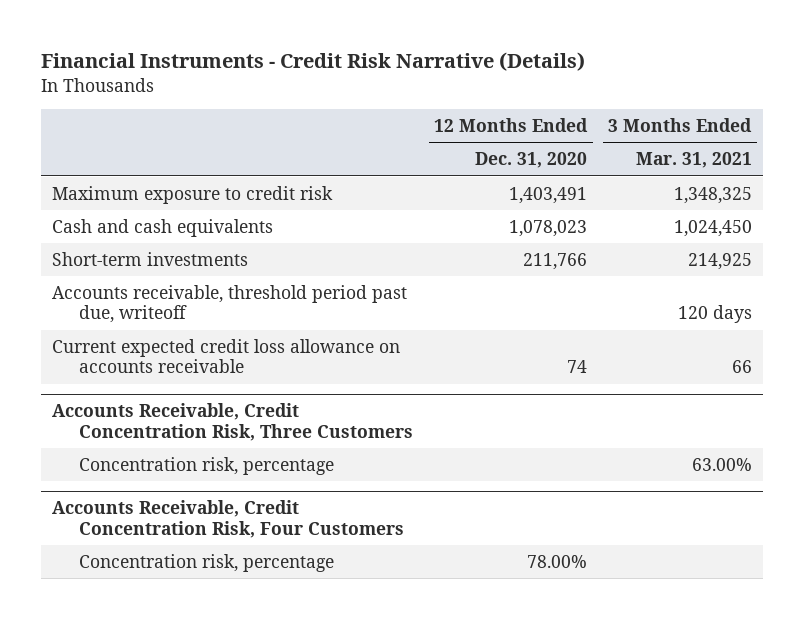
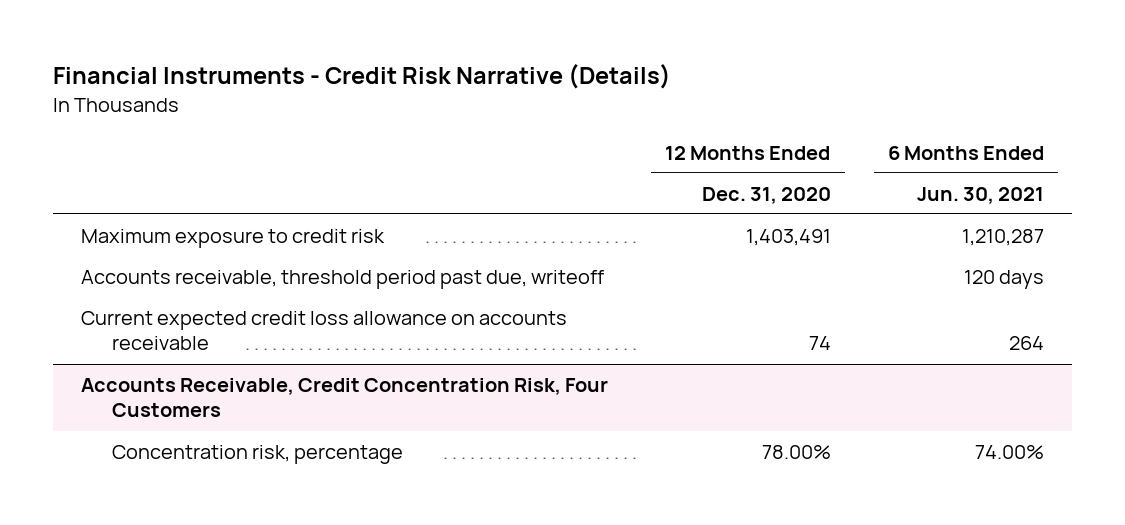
- | 12 Months Ended Dec. 31, 2020 | 3 Months Ended Mar. 31, 2021
+ | 12 Months Ended Dec. 31, 2020 | 6 Months Ended Jun. 30, 2021
- Cash and cash equivalents | 1,078,023 | 1,024,450
- Short-term investments | 211,766 | 214,925
- Accounts Receivable, Credit Concentration Risk, Three Customers
- Concentration risk, percentage | | 63.00%

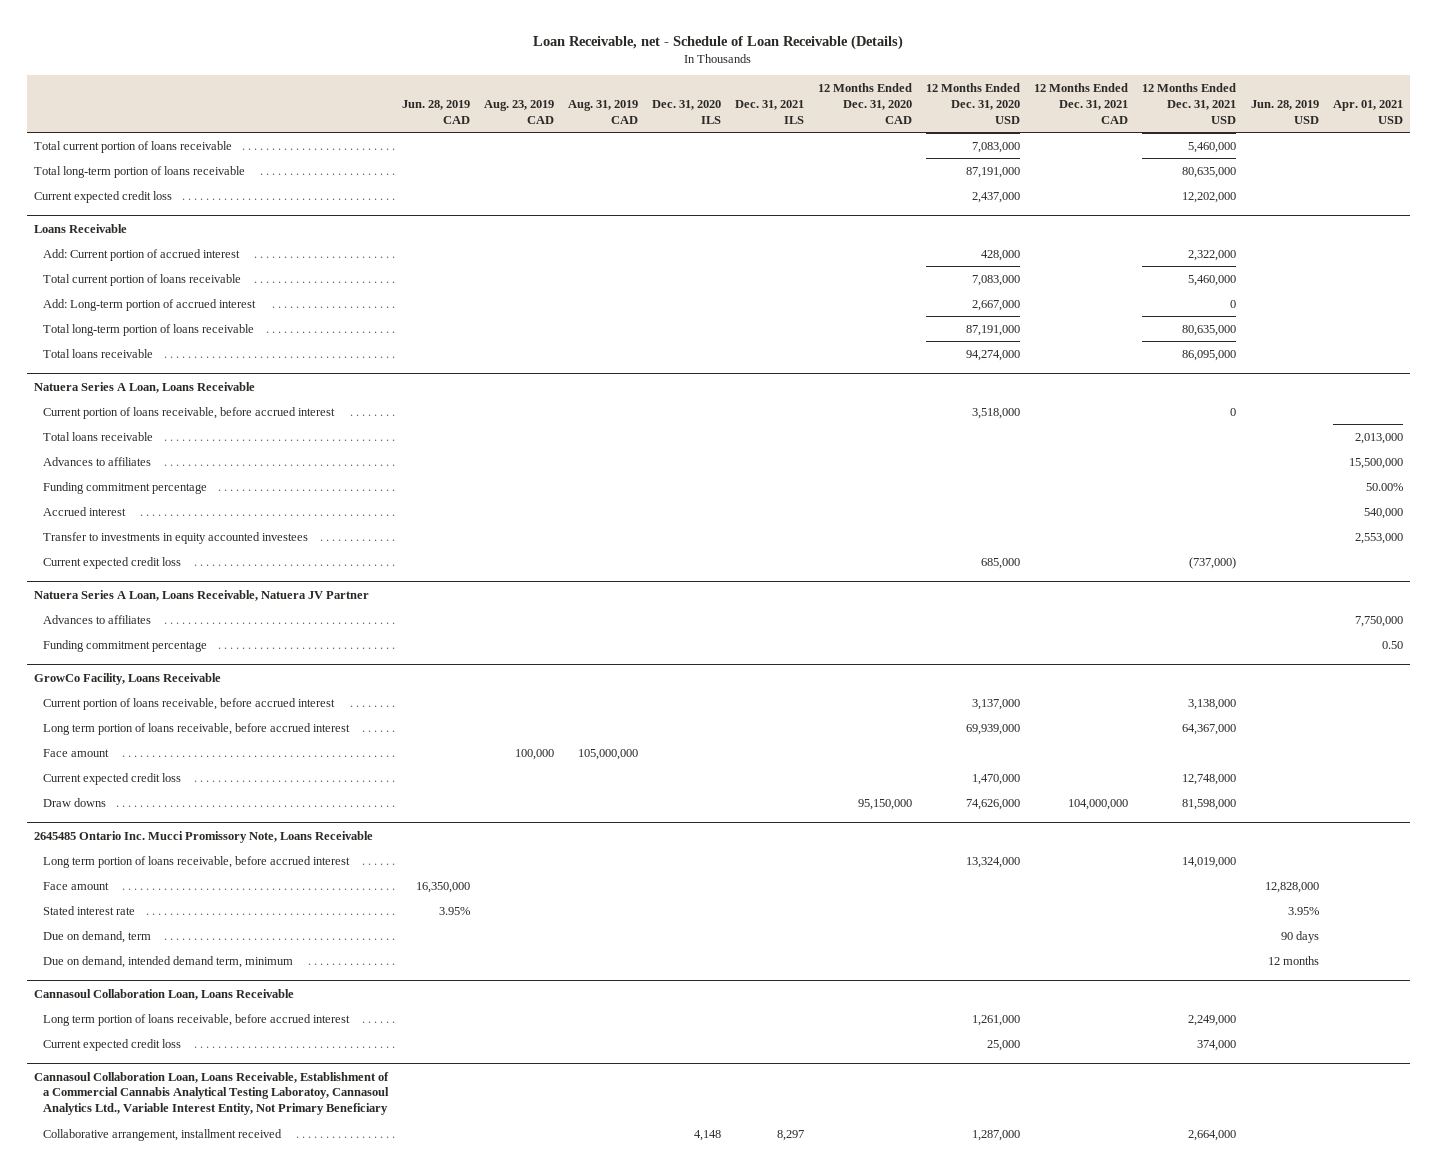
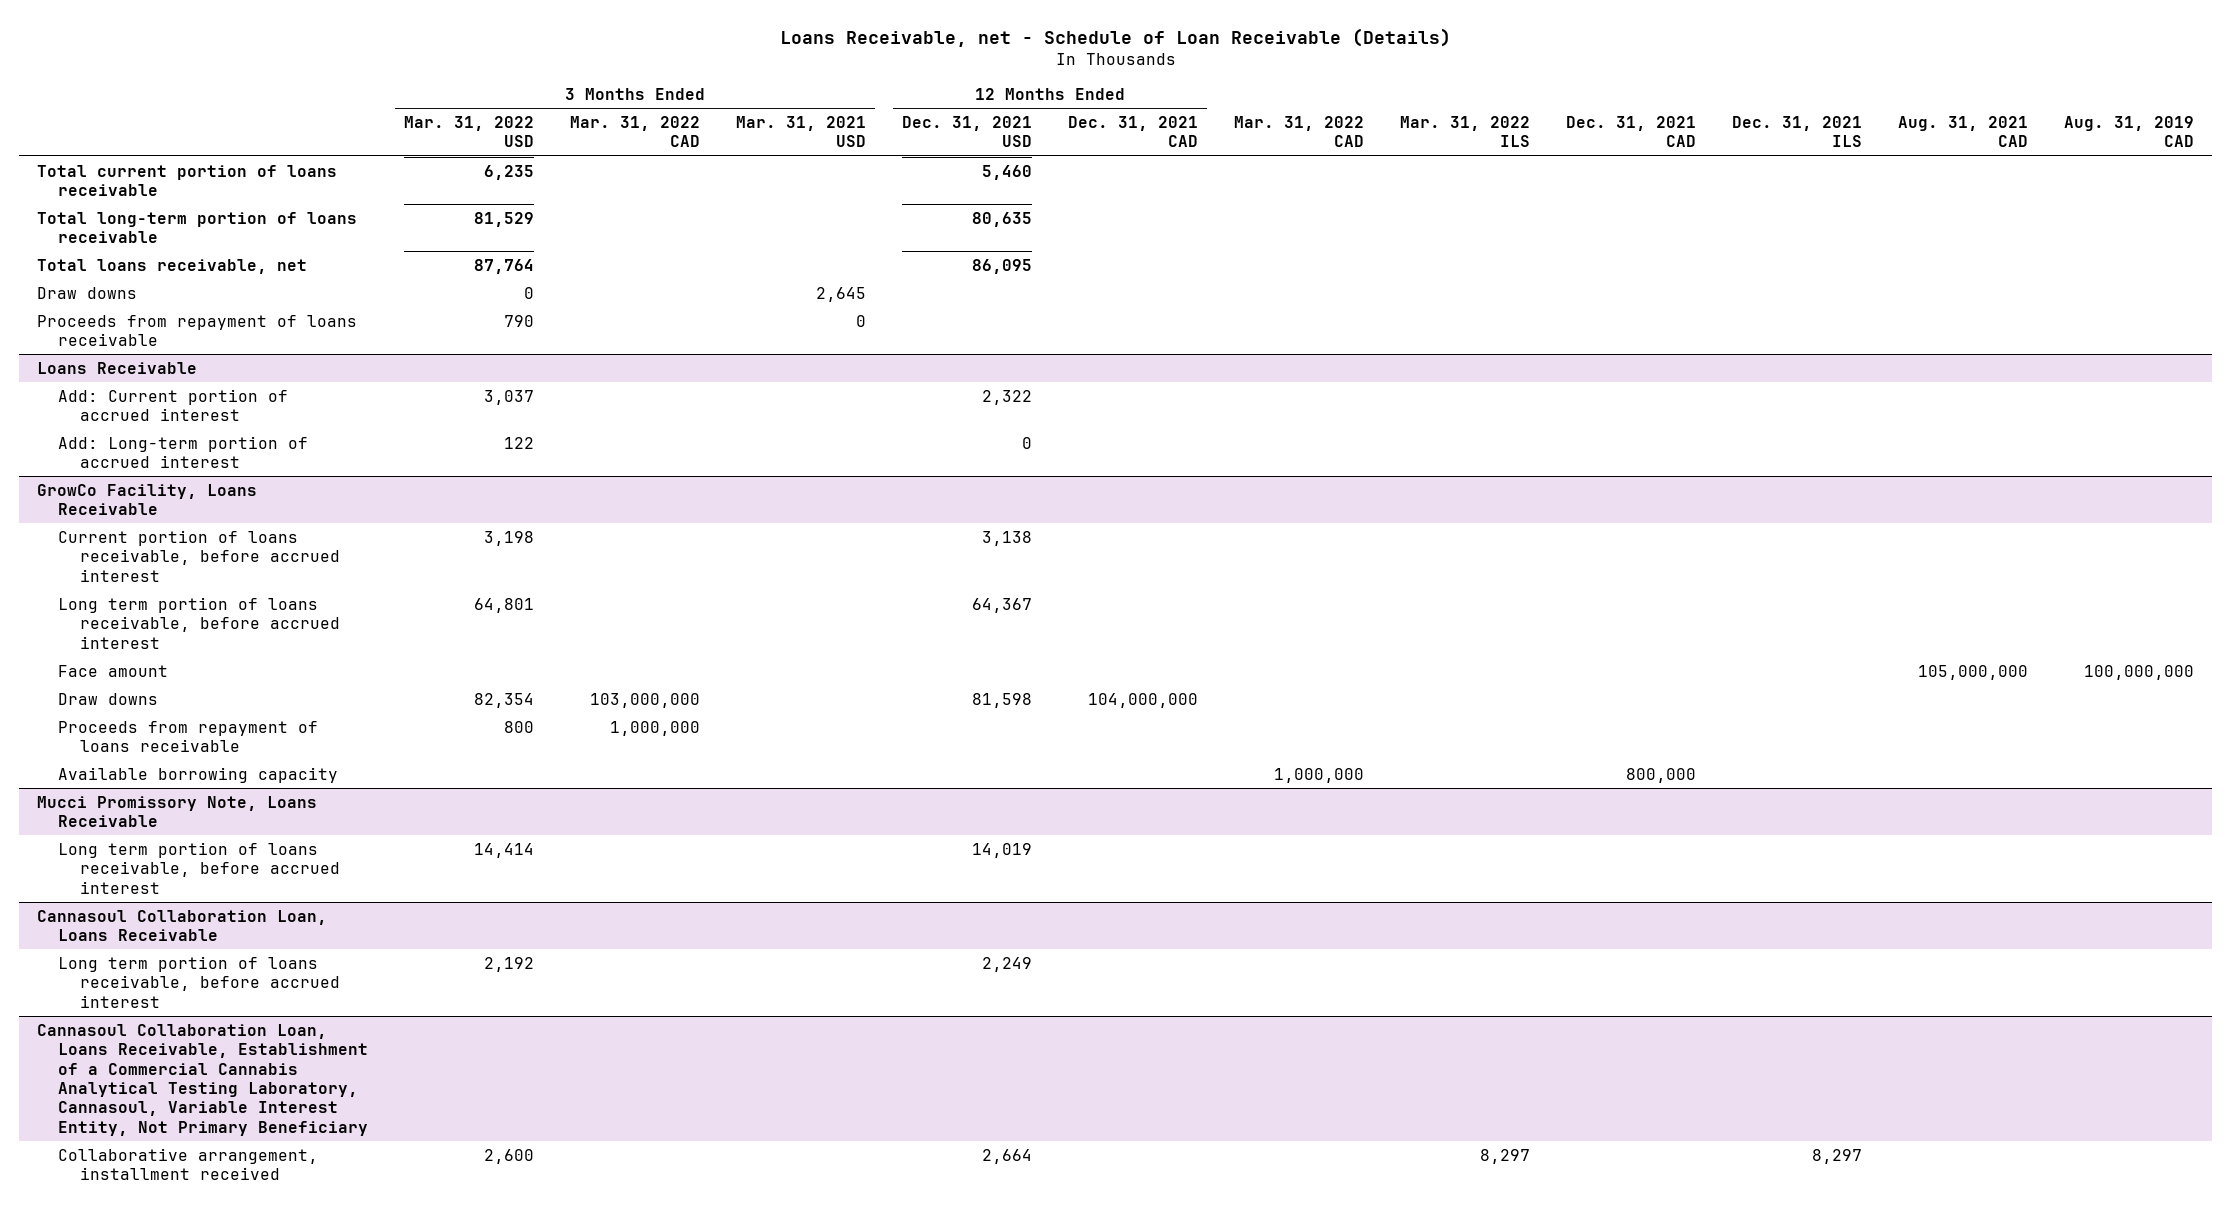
- Loan Receivable, net - Schedule of Loan Receivable (Details)
+ Loans Receivable, net - Schedule of Loan Receivable (Details)
- | Jun. 28, 2019 CAD | Aug. 23, 2019 CAD | Aug. 31, 2019 CAD | Dec. 31, 2020 ILS | Dec. 31, 2021 ILS | 12 Months Ended Dec. 31, 2020 CAD | 12 Months Ended Dec. 31, 2020 USD | 12 Months Ended Dec. 31, 2021 CAD | 12 Months Ended Dec. 31, 2021 USD | Jun. 28, 2019 USD | Apr. 01, 2021 USD
+ | 3 Months Ended Mar. 31, 2022 USD | 3 Months Ended Mar. 31, 2022 CAD | 3 Months Ended Mar. 31, 2021 USD | 12 Months Ended Dec. 31, 2021 USD | 12 Months Ended Dec. 31, 2021 CAD | Mar. 31, 2022 CAD | Mar. 31, 2022 ILS | Dec. 31, 2021 CAD | Dec. 31, 2021 ILS | Aug. 31, 2021 CAD | Aug. 31, 2019 CAD
- Total current portion of loans receivable | | | | | | | 7,083,000 | | 5,460,000 | |
- Total long-term portion of loans receivable | | | | | | | 87,191,000 | | 80,635,000 | |
- Current expected credit loss | | | | | | | 2,437,000 | | 12,202,000 | |
+ Total current portion of loans receivable | 6,235 | | | 5,460 | | | | | | |
+ Total long-term portion of loans receivable | 81,529 | | | 80,635 | | | | | | |
+ Total loans receivable, net | 87,764 | | | 86,095 | | | | | | |
+ Draw downs | 0 | | 2,645 | | | | | | | |
+ Proceeds from repayment of loans receivable | 790 | | 0 | | | | | | | |
@ Loans Receivable
- Add: Current portion of accrued interest | | | | | | | 428,000 | | 2,322,000 | |
- Total current portion of loans receivable | | | | | | | 7,083,000 | | 5,460,000 | |
+ Add: Current portion of accrued interest | 3,037 | | | 2,322 | | | | | | |
- Total long-term portion of loans receivable | | | | | | | 87,191,000 | | 80,635,000 | |
- Total loans receivable | | | | | | | 94,274,000 | | 86,095,000 | |
- Natuera Series A Loan, Loans Receivable
- Current portion of loans receivable, before accrued interest | | | | | | | 3,518,000 | | 0 | |
- Total loans receivable | | | | | | | | | | | 2,013,000
- Advances to affiliates | | | | | | | | | | | 15,500,000
- Funding commitment percentage | | | | | | | | | | | 50.00%
- Accrued interest | | | | | | | | | | | 540,000
- Transfer to investments in equity accounted investees | | | | | | | | | | | 2,553,000
- Current expected credit loss | | | | | | | 685,000 | | (737,000) | |
- Natuera Series A Loan, Loans Receivable, Natuera JV Partner
- Advances to affiliates | | | | | | | | | | | 7,750,000
- Funding commitment percentage | | | | | | | | | | | 0.50
@ GrowCo Facility, Loans Receivable
- Current portion of loans receivable, before accrued interest | | | | | | | 3,137,000 | | 3,138,000 | |
- Long term portion of loans receivable, before accrued interest | | | | | | | 69,939,000 | | 64,367,000 | |
- Face amount | | 100,000 | 105,000,000 | | | | | | | |
- Current expected credit loss | | | | | | | 1,470,000 | | 12,748,000 | |
- Draw downs | | | | | | 95,150,000 | 74,626,000 | 104,000,000 | 81,598,000 | |
- 2645485 Ontario Inc. Mucci Promissory Note, Loans Receivable
- Long term portion of loans receivable, before accrued interest | | | | | | | 13,324,000 | | 14,019,000 | |
- Face amount | 16,350,000 | | | | | | | | | 12,828,000 |
- Stated interest rate | 3.95% | | | | | | | | | 3.95% |
- Due on demand, term | | | | | | | | | | 90 days |
- Due on demand, intended demand term, minimum | | | | | | | | | | 12 months |
@ GrowCo Facility, Loans Receivable
+ Current portion of loans receivable, before accrued interest | 3,198 | | | 3,138 | | | | | | |
+ Long term portion of loans receivable, before accrued interest | 64,801 | | | 64,367 | | | | | | |
+ Face amount | | | | | | | | | | 105,000,000 | 100,000,000
+ Draw downs | 82,354 | 103,000,000 | | 81,598 | 104,000,000 | | | | | |
+ Proceeds from repayment of loans receivable | 800 | 1,000,000 | | | | | | | | |
+ Available borrowing capacity | | | | | | 1,000,000 | | 800,000 | | |
+ Mucci Promissory Note, Loans Receivable
+ Long term portion of loans receivable, before accrued interest | 14,414 | | | 14,019 | | | | | | |
@ Cannasoul Collaboration Loan, Loans Receivable
- Long term portion of loans receivable, before accrued interest | | | | | | | 1,261,000 | | 2,249,000 | |
- Current expected credit loss | | | | | | | 25,000 | | 374,000 | |
- Cannasoul Collaboration Loan, Loans Receivable, Establishment of a Commercial Cannabis Analytical Testing Laboratoy, Cannasoul Analytics Ltd., Variable Interest Entity, Not Primary Beneficiary
- Collaborative arrangement, installment received | | | | 4,148 | 8,297 | | 1,287,000 | | 2,664,000 | |
@ Cannasoul Collaboration Loan, Loans Receivable
+ Long term portion of loans receivable, before accrued interest | 2,192 | | | 2,249 | | | | | | |
+ Cannasoul Collaboration Loan, Loans Receivable, Establishment of a Commercial Cannabis Analytical Testing Laboratory, Cannasoul, Variable Interest Entity, Not Primary Beneficiary
+ Collaborative arrangement, installment received | 2,600 | | | 2,664 | | | 8,297 | | 8,297 | |

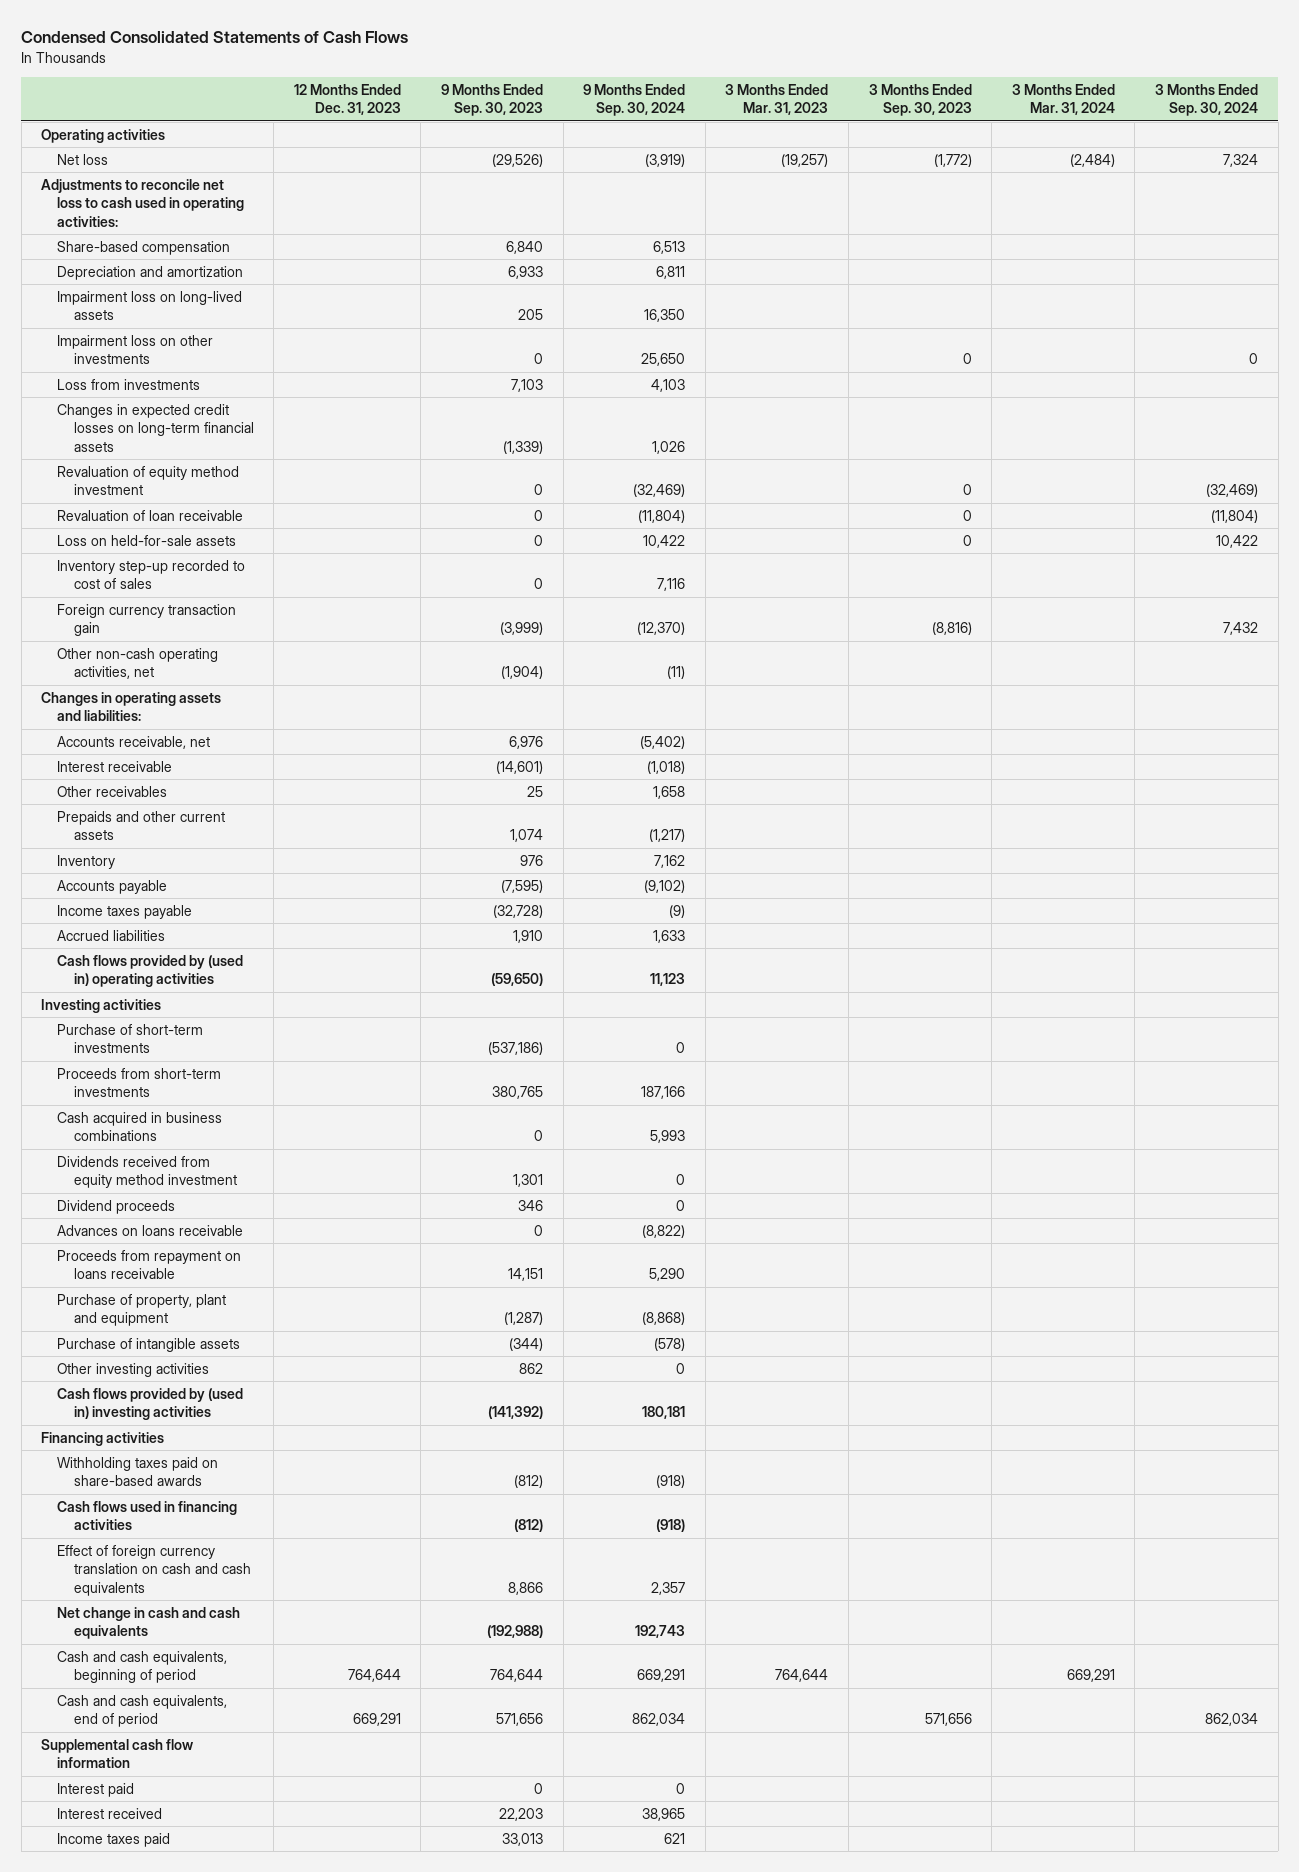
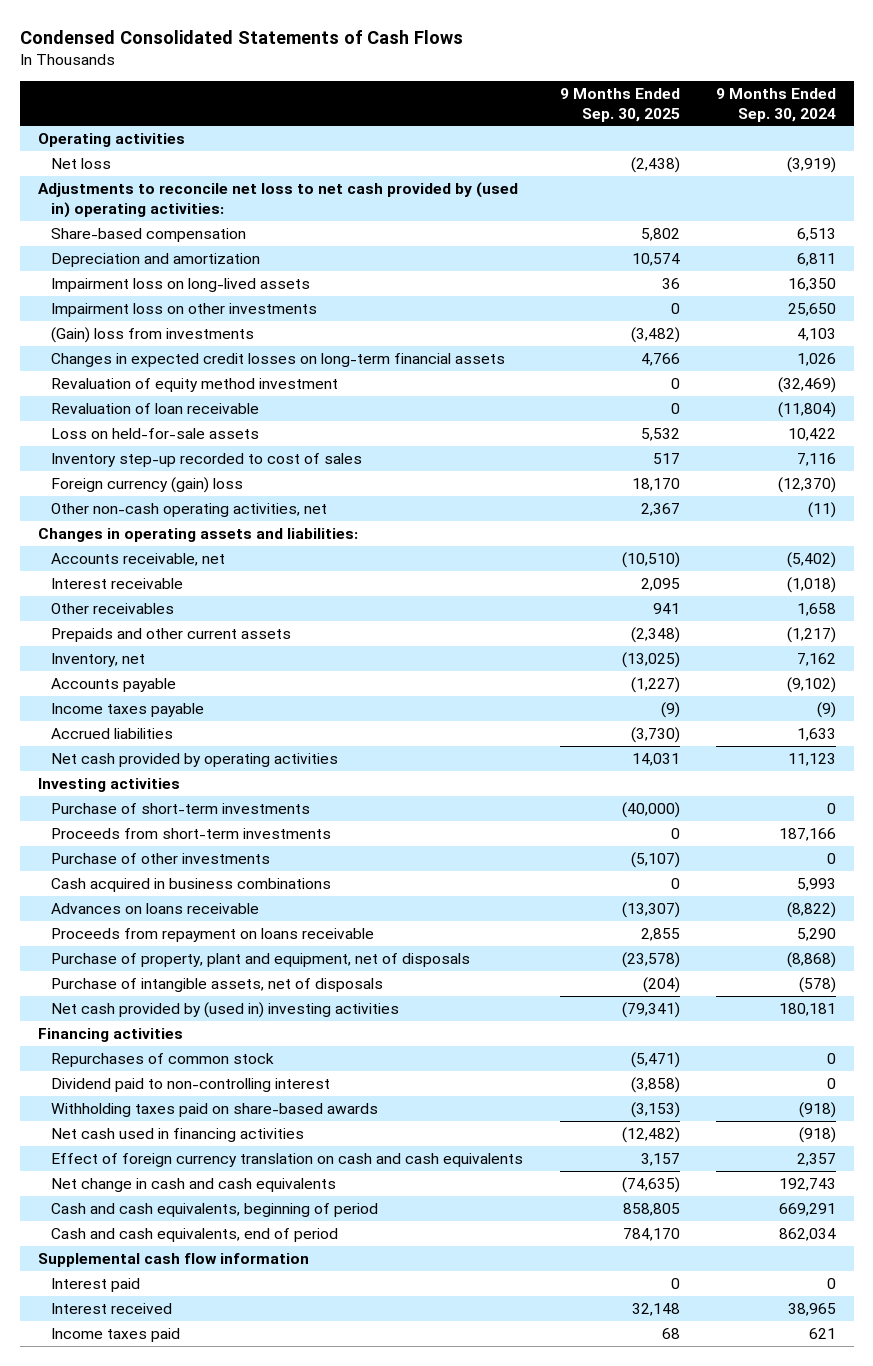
- | 12 Months Ended Dec. 31, 2023 | 9 Months Ended Sep. 30, 2023 | 9 Months Ended Sep. 30, 2024 | 3 Months Ended Mar. 31, 2023 | 3 Months Ended Sep. 30, 2023 | 3 Months Ended Mar. 31, 2024 | 3 Months Ended Sep. 30, 2024
+ | 9 Months Ended Sep. 30, 2025 | 9 Months Ended Sep. 30, 2024
- Adjustments to reconcile net loss to cash used in operating activities:
+ Adjustments to reconcile net loss to net cash provided by (used in) operating activities:
- Loss from investments | | 7,103 | 4,103 | | | |
+ (Gain) loss from investments | (3,482) | 4,103
- Foreign currency transaction gain | | (3,999) | (12,370) | | (8,816) | | 7,432
+ Foreign currency (gain) loss | 18,170 | (12,370)
- Inventory | | 976 | 7,162 | | | |
+ Inventory, net | (13,025) | 7,162
- Cash flows provided by (used in) operating activities | | (59,650) | 11,123 | | | |
+ Net cash provided by operating activities | 14,031 | 11,123
+ Purchase of other investments | (5,107) | 0
- Dividends received from equity method investment | | 1,301 | 0 | | | |
- Dividend proceeds | | 346 | 0 | | | |
- Purchase of property, plant and equipment | | (1,287) | (8,868) | | | |
- Purchase of intangible assets | | (344) | (578) | | | |
- Other investing activities | | 862 | 0 | | | |
- Cash flows provided by (used in) investing activities | | (141,392) | 180,181 | | | |
+ Purchase of property, plant and equipment, net of disposals | (23,578) | (8,868)
+ Purchase of intangible assets, net of disposals | (204) | (578)
+ Net cash provided by (used in) investing activities | (79,341) | 180,181
+ Repurchases of common stock | (5,471) | 0
+ Dividend paid to non-controlling interest | (3,858) | 0
- Cash flows used in financing activities | | (812) | (918) | | | |
+ Net cash used in financing activities | (12,482) | (918)

